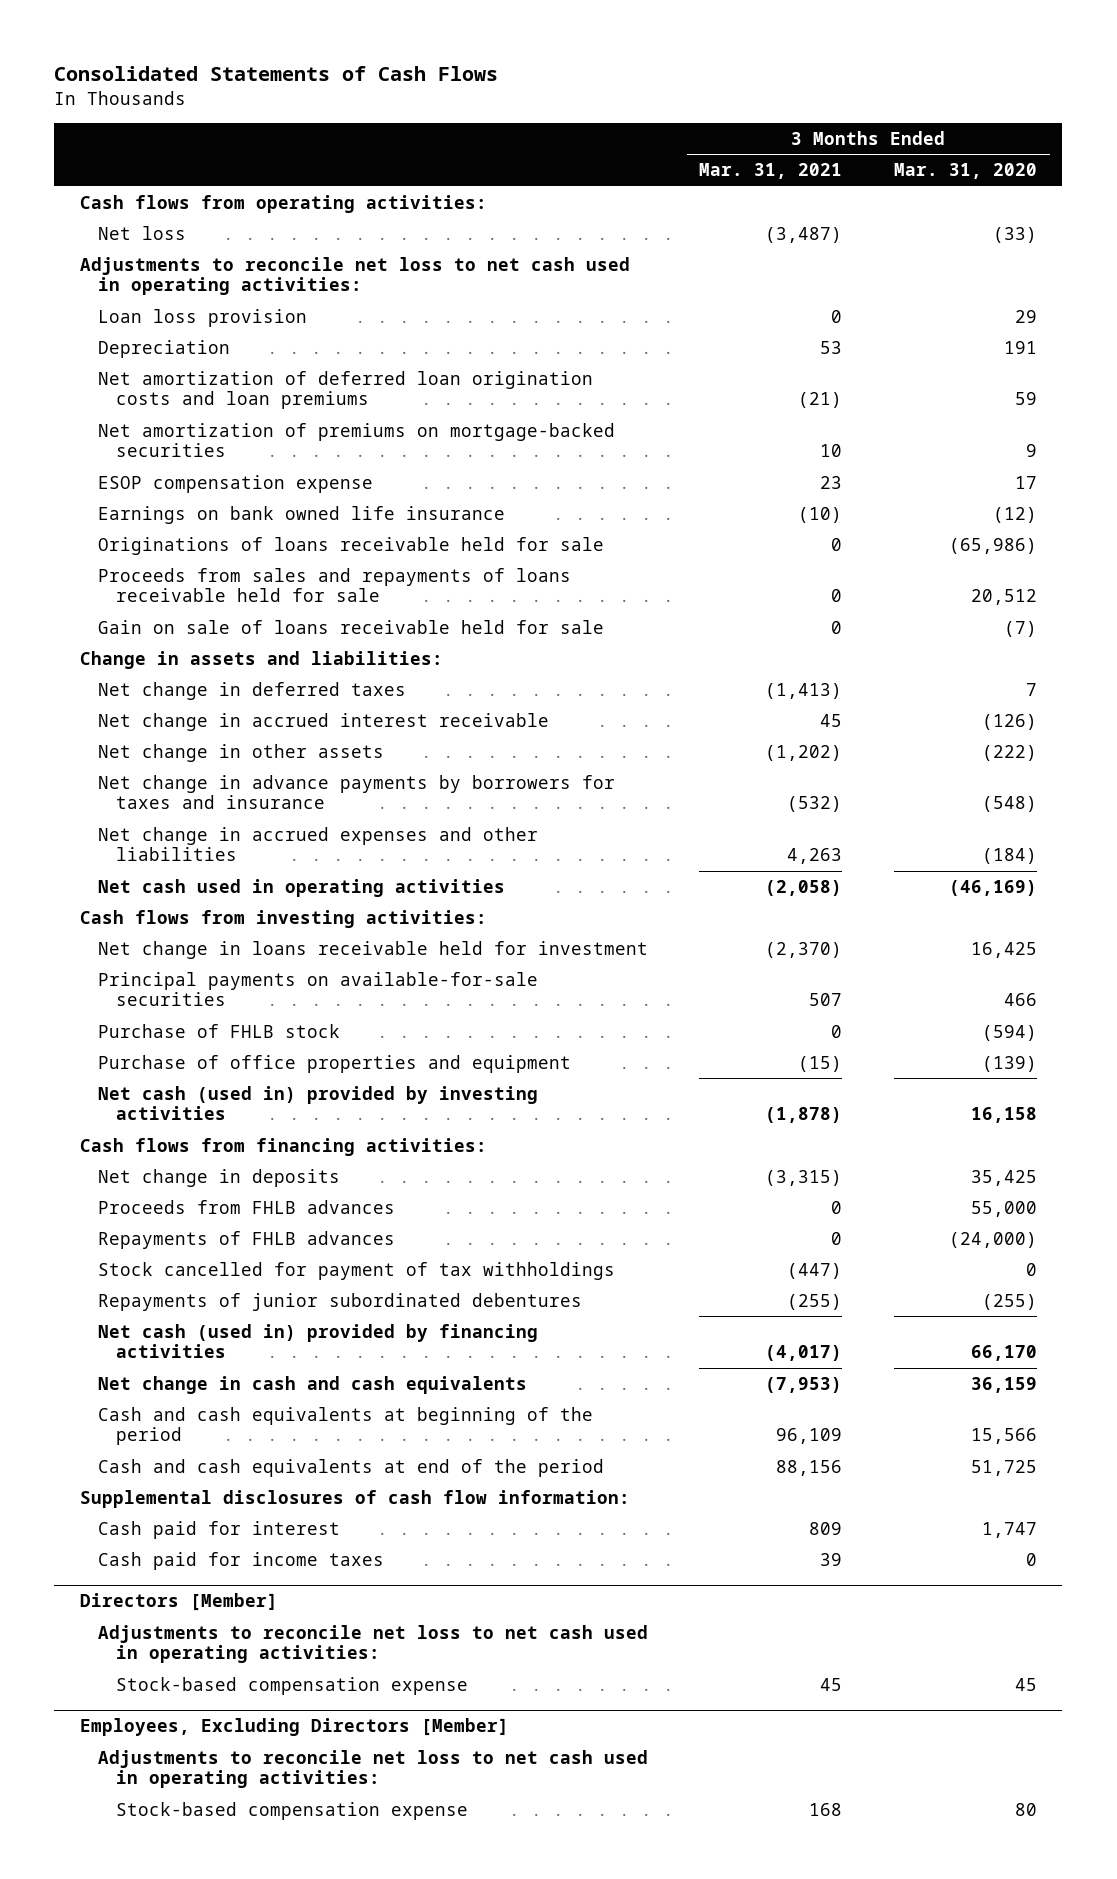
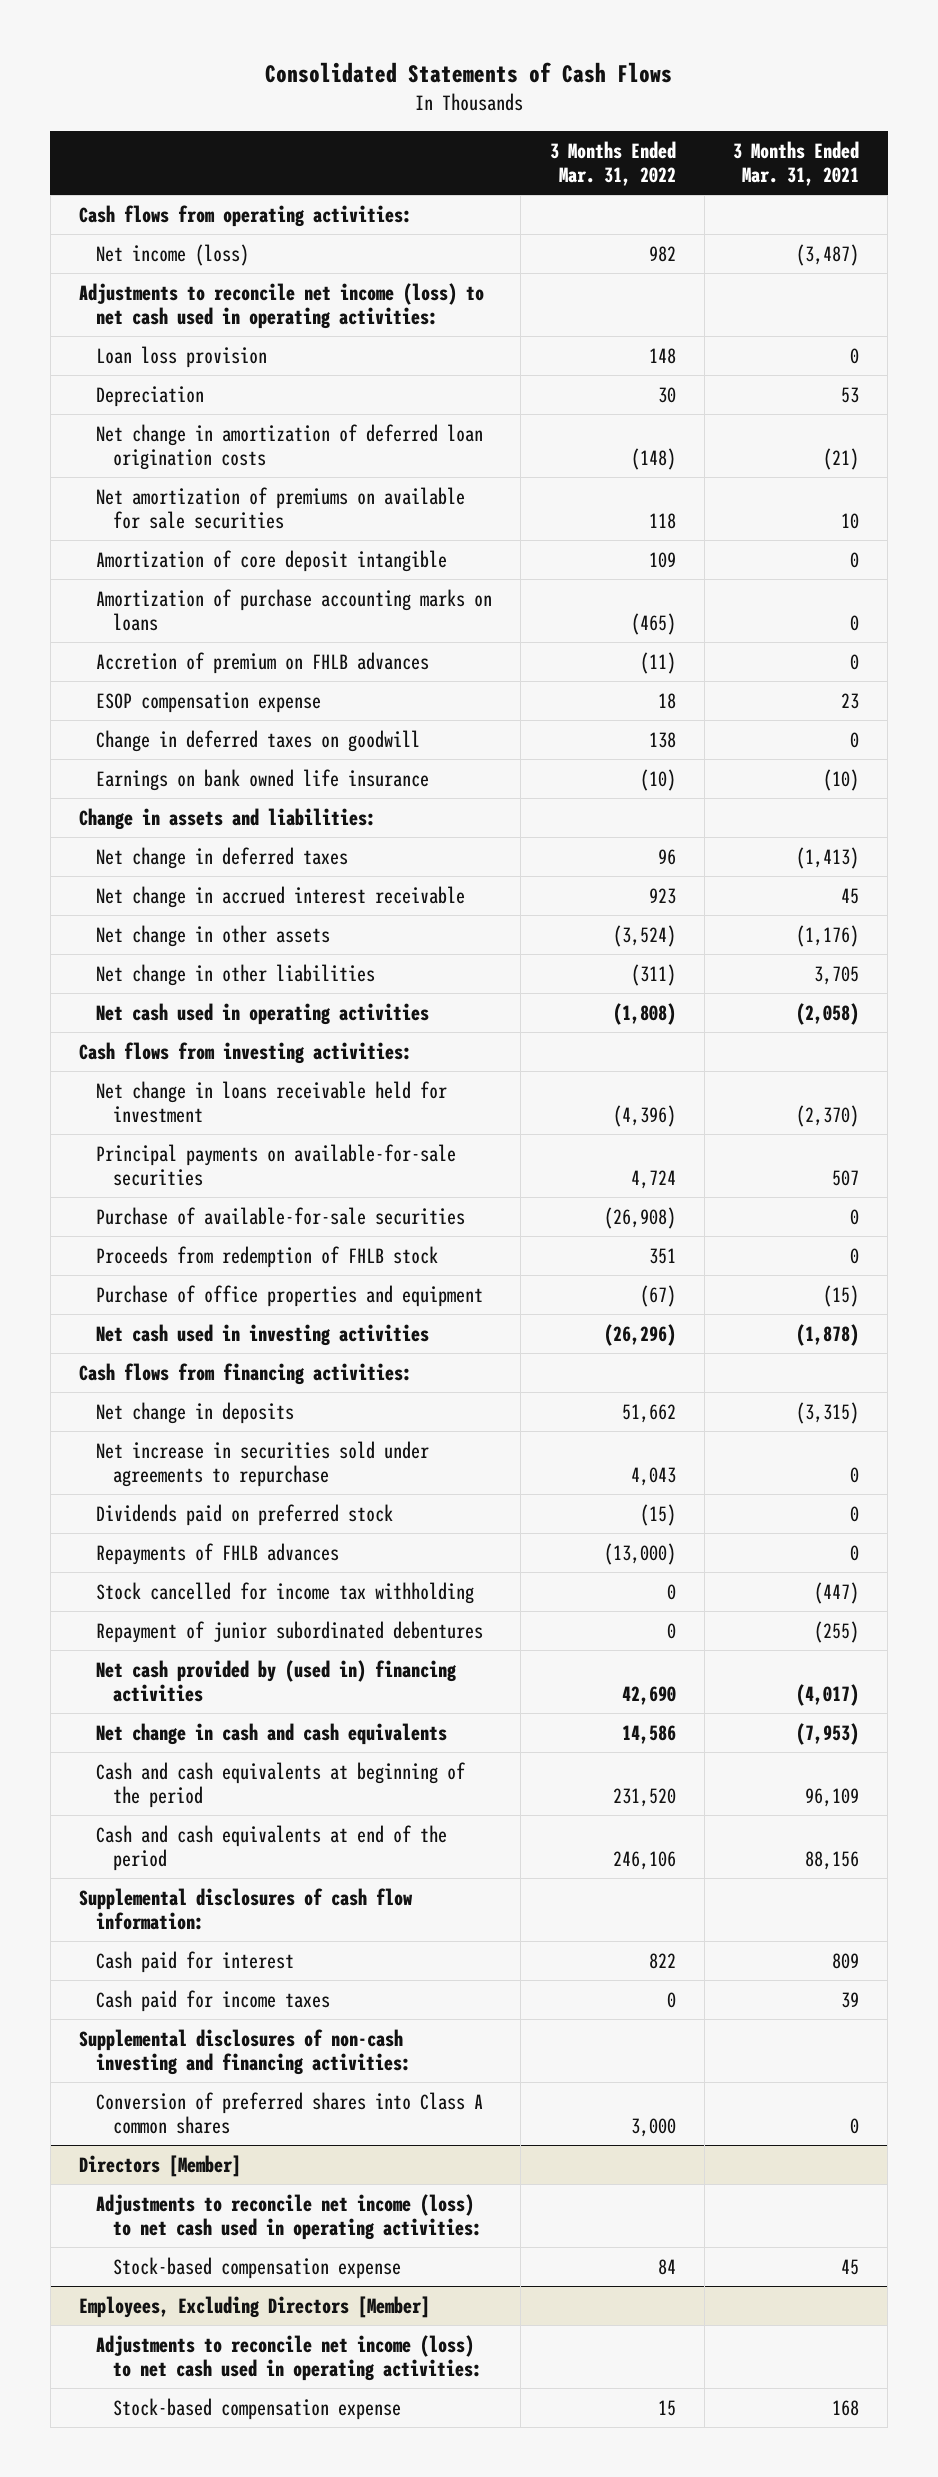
- | 3 Months Ended Mar. 31, 2021 | 3 Months Ended Mar. 31, 2020
+ | 3 Months Ended Mar. 31, 2022 | 3 Months Ended Mar. 31, 2021
- Net loss | (3,487) | (33)
- Adjustments to reconcile net loss to net cash used in operating activities:
+ Net income (loss) | 982 | (3,487)
+ Adjustments to reconcile net income (loss) to net cash used in operating activities:
- Net amortization of deferred loan origination costs and loan premiums | (21) | 59
- Net amortization of premiums on mortgage-backed securities | 10 | 9
+ Net change in amortization of deferred loan origination costs | (148) | (21)
+ Net amortization of premiums on available for sale securities | 118 | 10
+ Amortization of core deposit intangible | 109 | 0
+ Amortization of purchase accounting marks on loans | (465) | 0
+ Accretion of premium on FHLB advances | (11) | 0
+ Change in deferred taxes on goodwill | 138 | 0
- Originations of loans receivable held for sale | 0 | (65,986)
- Proceeds from sales and repayments of loans receivable held for sale | 0 | 20,512
- Gain on sale of loans receivable held for sale | 0 | (7)
- Net change in other assets | (1,202) | (222)
- Net change in advance payments by borrowers for taxes and insurance | (532) | (548)
- Net change in accrued expenses and other liabilities | 4,263 | (184)
+ Net change in other assets | (3,524) | (1,176)
+ Net change in other liabilities | (311) | 3,705
- Purchase of FHLB stock | 0 | (594)
+ Purchase of available-for-sale securities | (26,908) | 0
+ Proceeds from redemption of FHLB stock | 351 | 0
- Net cash (used in) provided by investing activities | (1,878) | 16,158
+ Net cash used in investing activities | (26,296) | (1,878)
- Proceeds from FHLB advances | 0 | 55,000
+ Net increase in securities sold under agreements to repurchase | 4,043 | 0
+ Dividends paid on preferred stock | (15) | 0
- Stock cancelled for payment of tax withholdings | (447) | 0
- Repayments of junior subordinated debentures | (255) | (255)
- Net cash (used in) provided by financing activities | (4,017) | 66,170
+ Stock cancelled for income tax withholding | 0 | (447)
+ Repayment of junior subordinated debentures | 0 | (255)
+ Net cash provided by (used in) financing activities | 42,690 | (4,017)
+ Supplemental disclosures of non-cash investing and financing activities:
+ Conversion of preferred shares into Class A common shares | 3,000 | 0
@ Directors [Member]
- Adjustments to reconcile net loss to net cash used in operating activities:
+ Adjustments to reconcile net income (loss) to net cash used in operating activities:
@ Employees, Excluding Directors [Member]
- Adjustments to reconcile net loss to net cash used in operating activities:
+ Adjustments to reconcile net income (loss) to net cash used in operating activities:

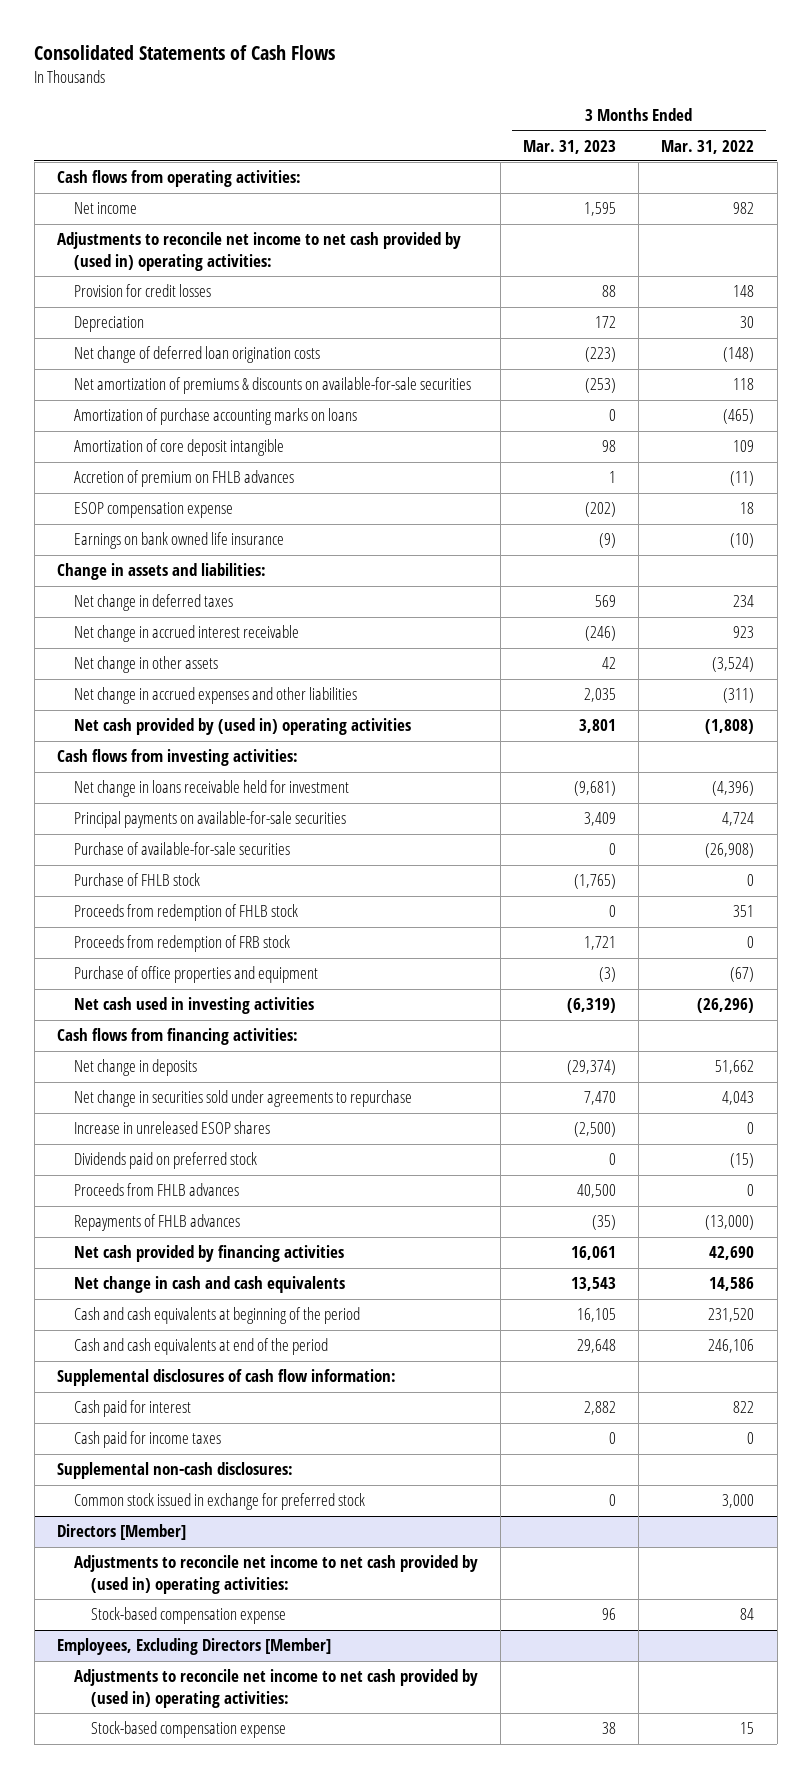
- | 3 Months Ended Mar. 31, 2022 | 3 Months Ended Mar. 31, 2021
+ | 3 Months Ended Mar. 31, 2023 | 3 Months Ended Mar. 31, 2022
- Net income (loss) | 982 | (3,487)
- Adjustments to reconcile net income (loss) to net cash used in operating activities:
- Loan loss provision | 148 | 0
+ Net income | 1,595 | 982
+ Adjustments to reconcile net income to net cash provided by (used in) operating activities:
+ Provision for credit losses | 88 | 148
- Net change in amortization of deferred loan origination costs | (148) | (21)
- Net amortization of premiums on available for sale securities | 118 | 10
+ Net change of deferred loan origination costs | (223) | (148)
+ Net amortization of premiums & discounts on available-for-sale securities | (253) | 118
moved down: Amortization of core deposit intangible | 98 | 109
- Change in deferred taxes on goodwill | 138 | 0
- Net change in deferred taxes | 96 | (1,413)
+ Net change in deferred taxes | 569 | 234
- Net change in other liabilities | (311) | 3,705
- Net cash used in operating activities | (1,808) | (2,058)
+ Net change in accrued expenses and other liabilities | 2,035 | (311)
+ Net cash provided by (used in) operating activities | 3,801 | (1,808)
+ Purchase of FHLB stock | (1,765) | 0
+ Proceeds from redemption of FRB stock | 1,721 | 0
- Net increase in securities sold under agreements to repurchase | 4,043 | 0
+ Net change in securities sold under agreements to repurchase | 7,470 | 4,043
+ Increase in unreleased ESOP shares | (2,500) | 0
+ Proceeds from FHLB advances | 40,500 | 0
- Stock cancelled for income tax withholding | 0 | (447)
- Repayment of junior subordinated debentures | 0 | (255)
- Net cash provided by (used in) financing activities | 42,690 | (4,017)
+ Net cash provided by financing activities | 16,061 | 42,690
- Supplemental disclosures of non-cash investing and financing activities:
- Conversion of preferred shares into Class A common shares | 3,000 | 0
+ Supplemental non-cash disclosures:
+ Common stock issued in exchange for preferred stock | 0 | 3,000
@ Directors [Member]
- Adjustments to reconcile net income (loss) to net cash used in operating activities:
+ Adjustments to reconcile net income to net cash provided by (used in) operating activities:
@ Employees, Excluding Directors [Member]
- Adjustments to reconcile net income (loss) to net cash used in operating activities:
+ Adjustments to reconcile net income to net cash provided by (used in) operating activities:

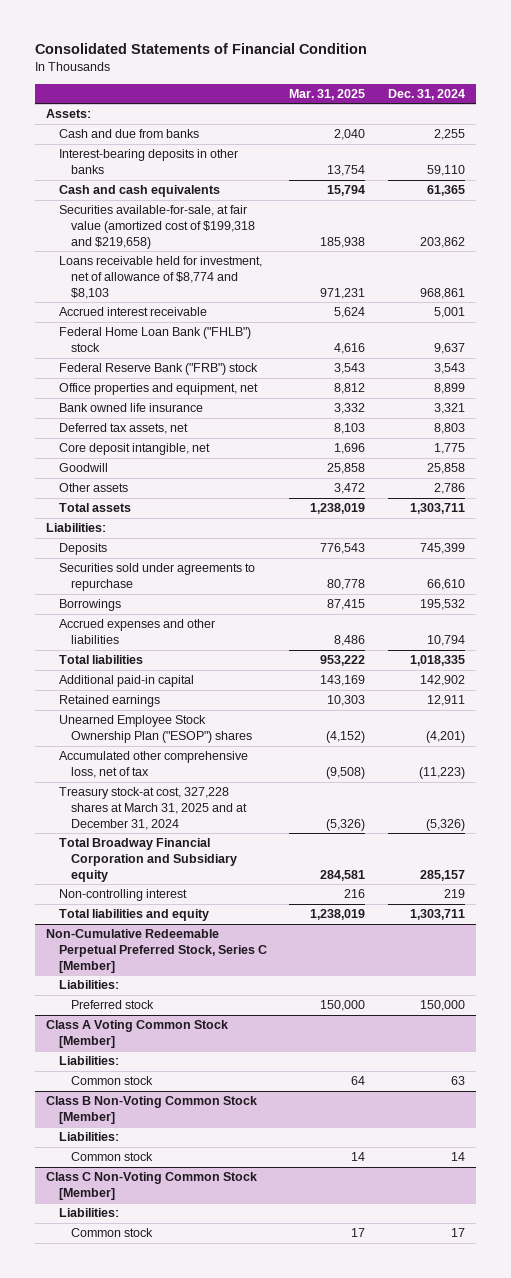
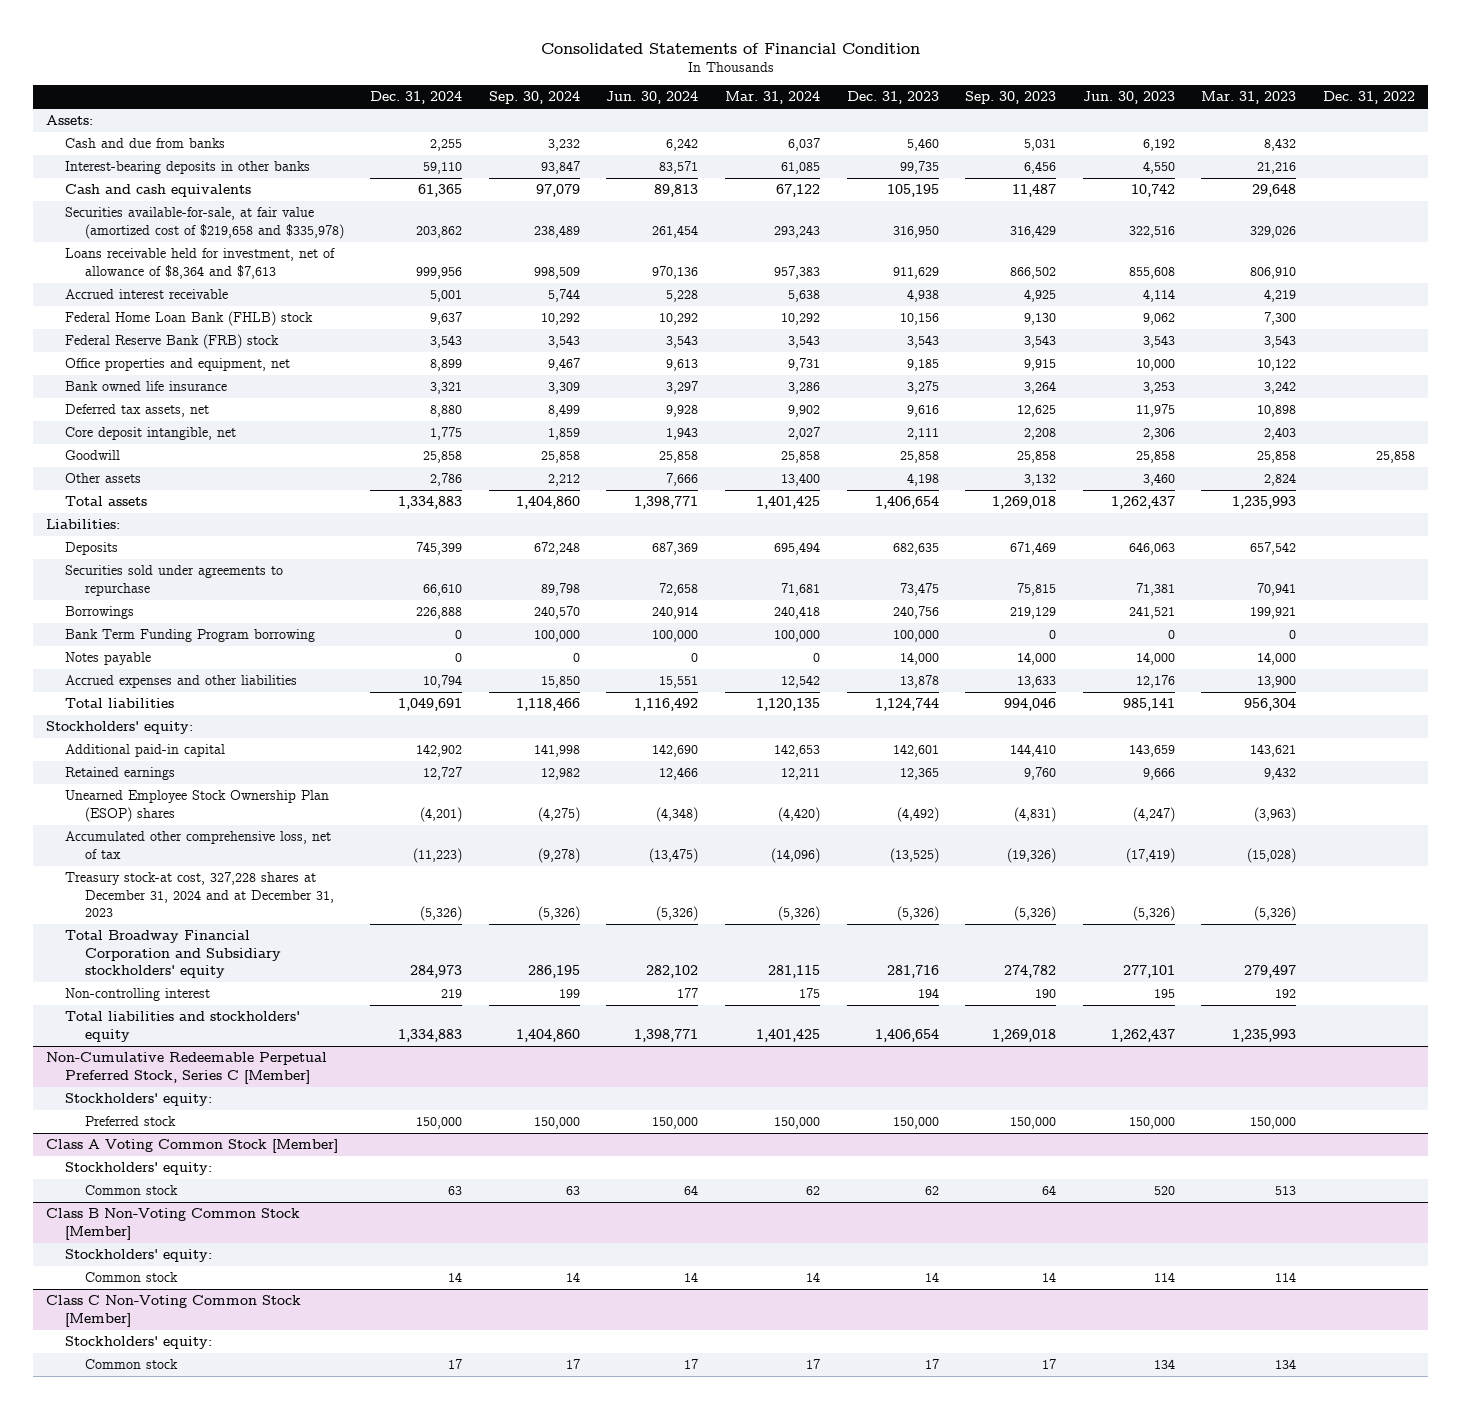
- | Mar. 31, 2025 | Dec. 31, 2024
+ | Dec. 31, 2024 | Sep. 30, 2024 | Jun. 30, 2024 | Mar. 31, 2024 | Dec. 31, 2023 | Sep. 30, 2023 | Jun. 30, 2023 | Mar. 31, 2023 | Dec. 31, 2022
- Securities available-for-sale, at fair value (amortized cost of $199,318 and $219,658) | 185,938 | 203,862
- Loans receivable held for investment, net of allowance of $8,774 and $8,103 | 971,231 | 968,861
+ Securities available-for-sale, at fair value (amortized cost of $219,658 and $335,978) | 203,862 | 238,489 | 261,454 | 293,243 | 316,950 | 316,429 | 322,516 | 329,026 |
+ Loans receivable held for investment, net of allowance of $8,364 and $7,613 | 999,956 | 998,509 | 970,136 | 957,383 | 911,629 | 866,502 | 855,608 | 806,910 |
- Federal Home Loan Bank ("FHLB") stock | 4,616 | 9,637
- Federal Reserve Bank ("FRB") stock | 3,543 | 3,543
+ Federal Home Loan Bank (FHLB) stock | 9,637 | 10,292 | 10,292 | 10,292 | 10,156 | 9,130 | 9,062 | 7,300 |
+ Federal Reserve Bank (FRB) stock | 3,543 | 3,543 | 3,543 | 3,543 | 3,543 | 3,543 | 3,543 | 3,543 |
- Deferred tax assets, net | 8,103 | 8,803
+ Deferred tax assets, net | 8,880 | 8,499 | 9,928 | 9,902 | 9,616 | 12,625 | 11,975 | 10,898 |
- Total assets | 1,238,019 | 1,303,711
+ Total assets | 1,334,883 | 1,404,860 | 1,398,771 | 1,401,425 | 1,406,654 | 1,269,018 | 1,262,437 | 1,235,993 |
- Borrowings | 87,415 | 195,532
+ Borrowings | 226,888 | 240,570 | 240,914 | 240,418 | 240,756 | 219,129 | 241,521 | 199,921 |
+ Bank Term Funding Program borrowing | 0 | 100,000 | 100,000 | 100,000 | 100,000 | 0 | 0 | 0 |
+ Notes payable | 0 | 0 | 0 | 0 | 14,000 | 14,000 | 14,000 | 14,000 |
- Total liabilities | 953,222 | 1,018,335
+ Total liabilities | 1,049,691 | 1,118,466 | 1,116,492 | 1,120,135 | 1,124,744 | 994,046 | 985,141 | 956,304 |
+ Stockholders' equity:
- Retained earnings | 10,303 | 12,911
- Unearned Employee Stock Ownership Plan ("ESOP") shares | (4,152) | (4,201)
+ Retained earnings | 12,727 | 12,982 | 12,466 | 12,211 | 12,365 | 9,760 | 9,666 | 9,432 |
+ Unearned Employee Stock Ownership Plan (ESOP) shares | (4,201) | (4,275) | (4,348) | (4,420) | (4,492) | (4,831) | (4,247) | (3,963) |
- Treasury stock-at cost, 327,228 shares at March 31, 2025 and at December 31, 2024 | (5,326) | (5,326)
- Total Broadway Financial Corporation and Subsidiary equity | 284,581 | 285,157
+ Treasury stock-at cost, 327,228 shares at December 31, 2024 and at December 31, 2023 | (5,326) | (5,326) | (5,326) | (5,326) | (5,326) | (5,326) | (5,326) | (5,326) |
+ Total Broadway Financial Corporation and Subsidiary stockholders' equity | 284,973 | 286,195 | 282,102 | 281,115 | 281,716 | 274,782 | 277,101 | 279,497 |
- Total liabilities and equity | 1,238,019 | 1,303,711
+ Total liabilities and stockholders' equity | 1,334,883 | 1,404,860 | 1,398,771 | 1,401,425 | 1,406,654 | 1,269,018 | 1,262,437 | 1,235,993 |
@ Non-Cumulative Redeemable Perpetual Preferred Stock, Series C [Member]
- Liabilities:
+ Stockholders' equity:
@ Class A Voting Common Stock [Member]
- Liabilities:
+ Stockholders' equity:
@ Class B Non-Voting Common Stock [Member]
- Liabilities:
+ Stockholders' equity:
@ Class C Non-Voting Common Stock [Member]
- Liabilities:
+ Stockholders' equity:

